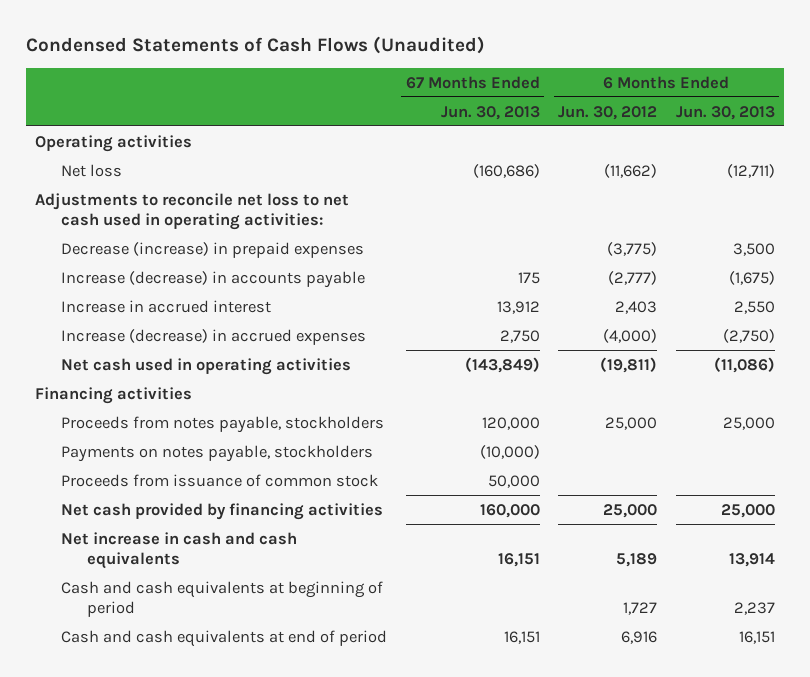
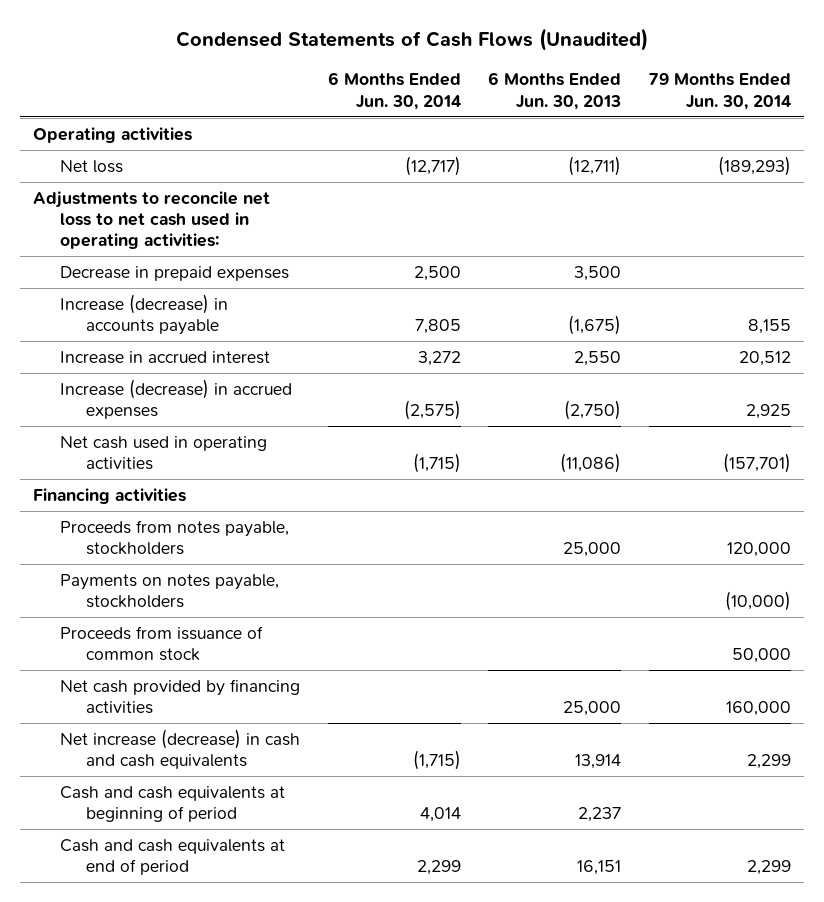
- | 67 Months Ended Jun. 30, 2013 | 6 Months Ended Jun. 30, 2012 | 6 Months Ended Jun. 30, 2013
+ | 6 Months Ended Jun. 30, 2014 | 6 Months Ended Jun. 30, 2013 | 79 Months Ended Jun. 30, 2014
- Decrease (increase) in prepaid expenses | | (3,775) | 3,500
+ Decrease in prepaid expenses | 2,500 | 3,500 |
- Net increase in cash and cash equivalents | 16,151 | 5,189 | 13,914
+ Net increase (decrease) in cash and cash equivalents | (1,715) | 13,914 | 2,299

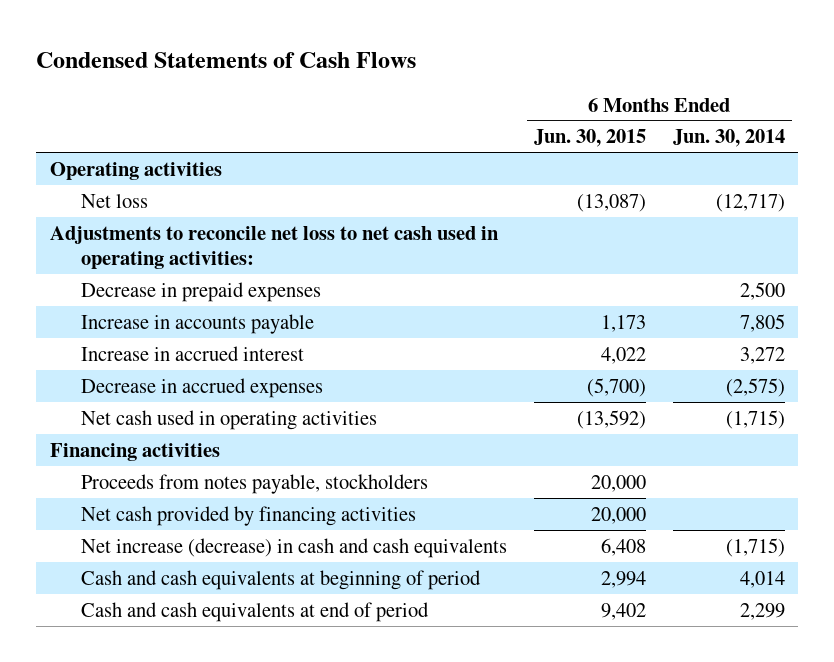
- Condensed Statements of Cash Flows (Unaudited)
+ Condensed Statements of Cash Flows
- | 6 Months Ended Jun. 30, 2014 | 6 Months Ended Jun. 30, 2013 | 79 Months Ended Jun. 30, 2014
+ | 6 Months Ended Jun. 30, 2015 | 6 Months Ended Jun. 30, 2014
- Increase (decrease) in accounts payable | 7,805 | (1,675) | 8,155
+ Increase in accounts payable | 1,173 | 7,805
- Increase (decrease) in accrued expenses | (2,575) | (2,750) | 2,925
+ Decrease in accrued expenses | (5,700) | (2,575)
- Payments on notes payable, stockholders | | | (10,000)
- Proceeds from issuance of common stock | | | 50,000

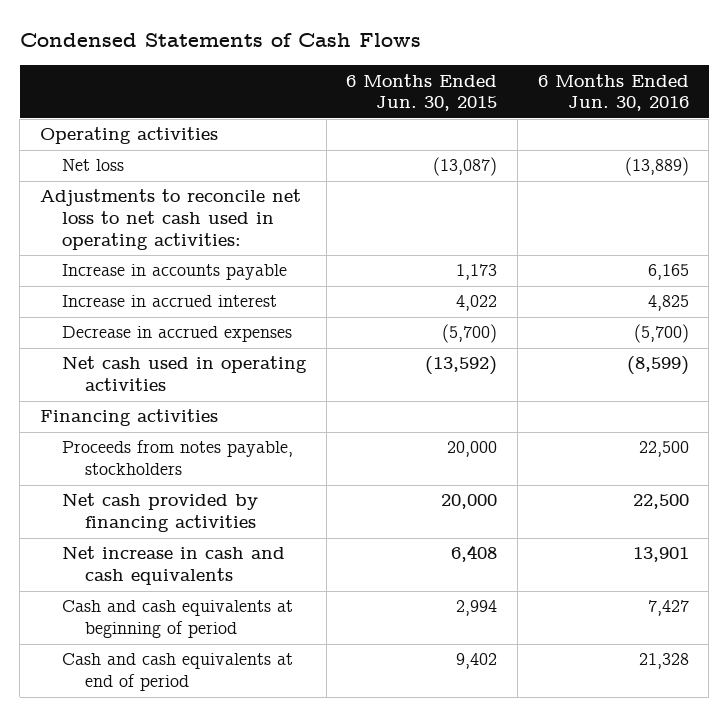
- | 6 Months Ended Jun. 30, 2015 | 6 Months Ended Jun. 30, 2014
+ | 6 Months Ended Jun. 30, 2015 | 6 Months Ended Jun. 30, 2016
- Decrease in prepaid expenses | | 2,500
- Net increase (decrease) in cash and cash equivalents | 6,408 | (1,715)
+ Net increase in cash and cash equivalents | 6,408 | 13,901

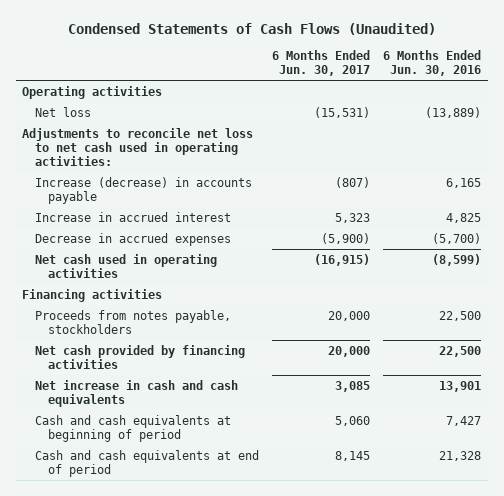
- Condensed Statements of Cash Flows
+ Condensed Statements of Cash Flows (Unaudited)
- | 6 Months Ended Jun. 30, 2015 | 6 Months Ended Jun. 30, 2016
+ | 6 Months Ended Jun. 30, 2017 | 6 Months Ended Jun. 30, 2016
- Increase in accounts payable | 1,173 | 6,165
+ Increase (decrease) in accounts payable | (807) | 6,165

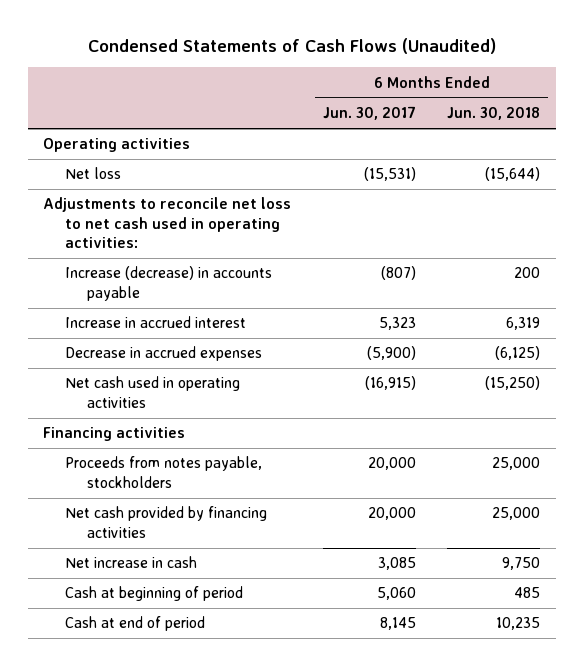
- | 6 Months Ended Jun. 30, 2017 | 6 Months Ended Jun. 30, 2016
+ | 6 Months Ended Jun. 30, 2017 | 6 Months Ended Jun. 30, 2018
- Net increase in cash and cash equivalents | 3,085 | 13,901
- Cash and cash equivalents at beginning of period | 5,060 | 7,427
- Cash and cash equivalents at end of period | 8,145 | 21,328
+ Net increase in cash | 3,085 | 9,750
+ Cash at beginning of period | 5,060 | 485
+ Cash at end of period | 8,145 | 10,235

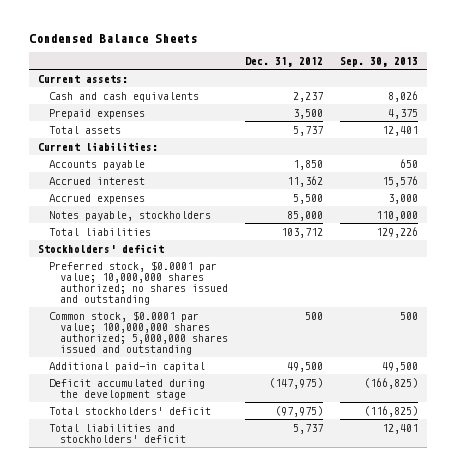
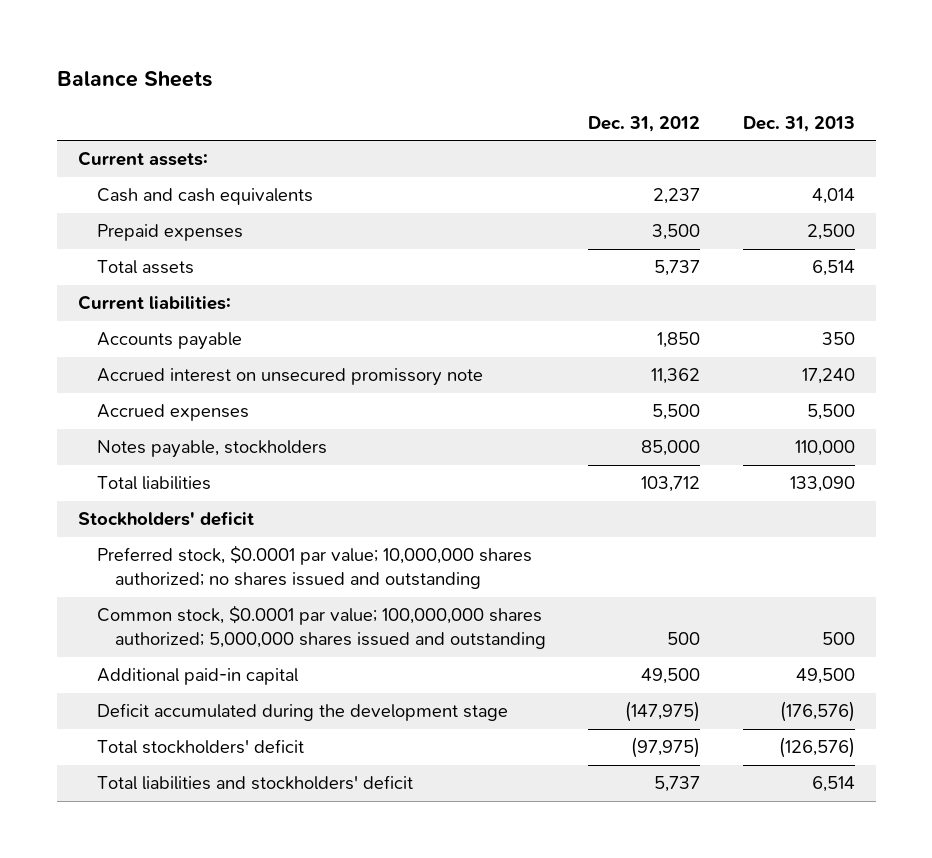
- Condensed Balance Sheets
+ Balance Sheets
- | Dec. 31, 2012 | Sep. 30, 2013
+ | Dec. 31, 2012 | Dec. 31, 2013
- Accrued interest | 11,362 | 15,576
+ Accrued interest on unsecured promissory note | 11,362 | 17,240

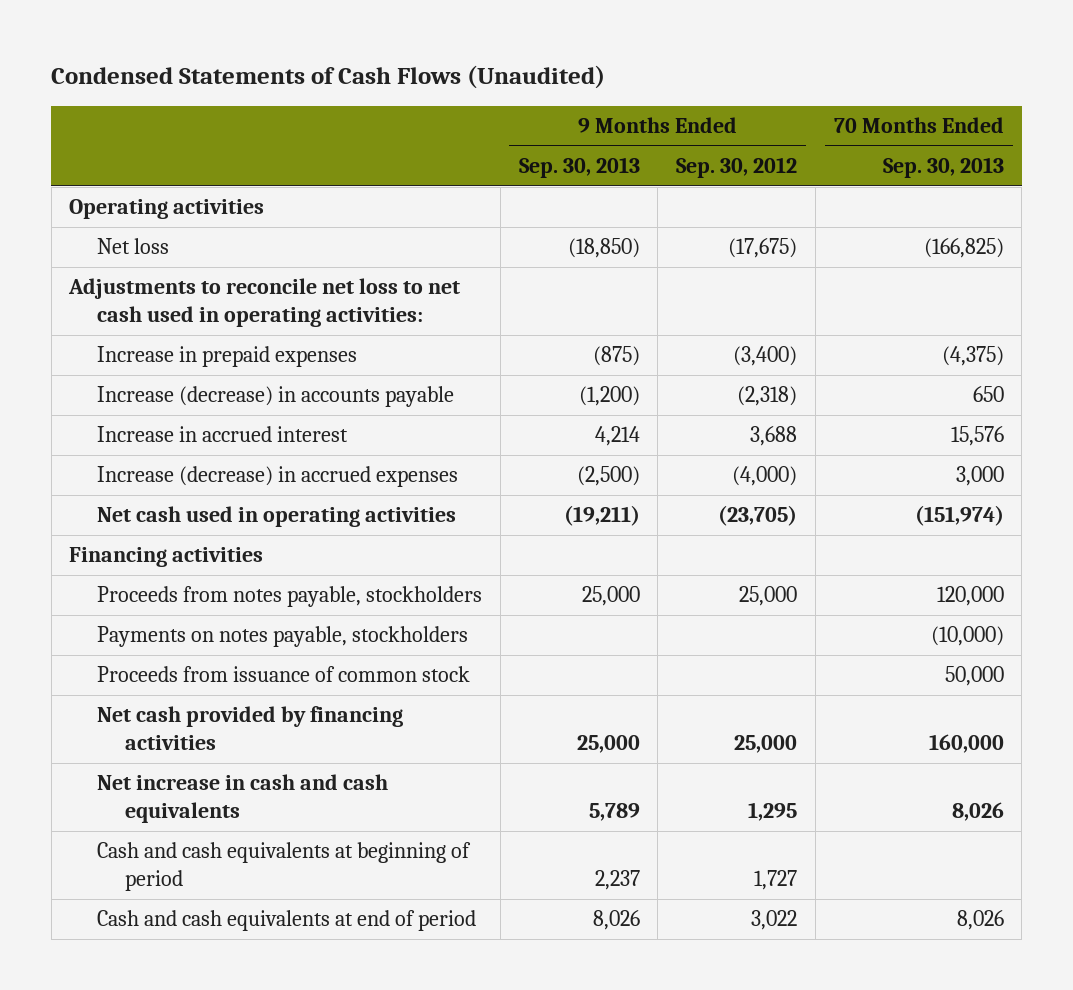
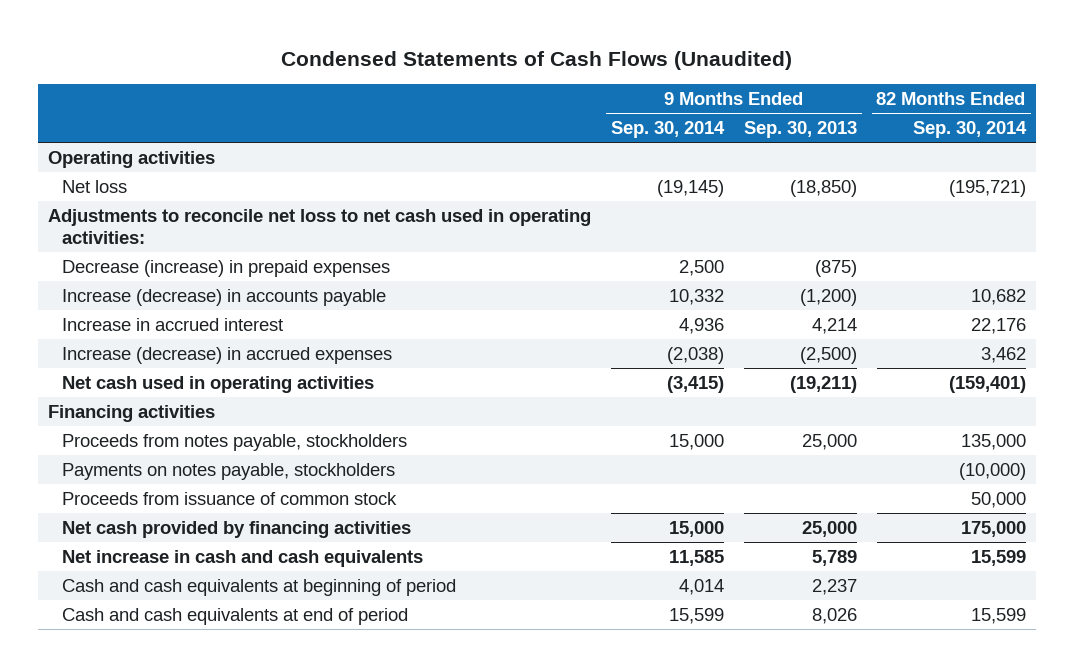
- | 9 Months Ended Sep. 30, 2013 | 9 Months Ended Sep. 30, 2012 | 70 Months Ended Sep. 30, 2013
+ | 9 Months Ended Sep. 30, 2014 | 9 Months Ended Sep. 30, 2013 | 82 Months Ended Sep. 30, 2014
- Increase in prepaid expenses | (875) | (3,400) | (4,375)
+ Decrease (increase) in prepaid expenses | 2,500 | (875) |

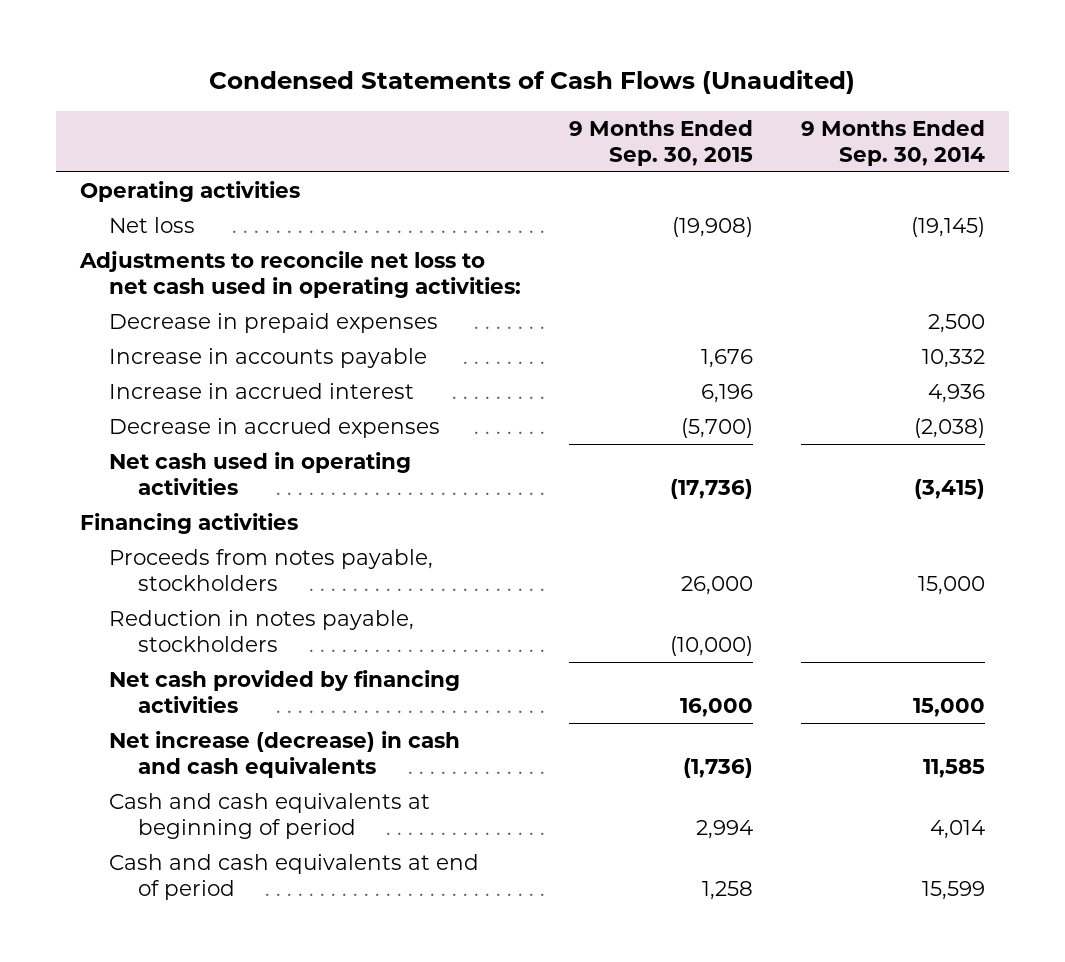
- | 9 Months Ended Sep. 30, 2014 | 9 Months Ended Sep. 30, 2013 | 82 Months Ended Sep. 30, 2014
+ | 9 Months Ended Sep. 30, 2015 | 9 Months Ended Sep. 30, 2014
- Decrease (increase) in prepaid expenses | 2,500 | (875) |
- Increase (decrease) in accounts payable | 10,332 | (1,200) | 10,682
+ Decrease in prepaid expenses | | 2,500
+ Increase in accounts payable | 1,676 | 10,332
- Increase (decrease) in accrued expenses | (2,038) | (2,500) | 3,462
+ Decrease in accrued expenses | (5,700) | (2,038)
- Payments on notes payable, stockholders | | | (10,000)
- Proceeds from issuance of common stock | | | 50,000
+ Reduction in notes payable, stockholders | (10,000) |
- Net increase in cash and cash equivalents | 11,585 | 5,789 | 15,599
+ Net increase (decrease) in cash and cash equivalents | (1,736) | 11,585

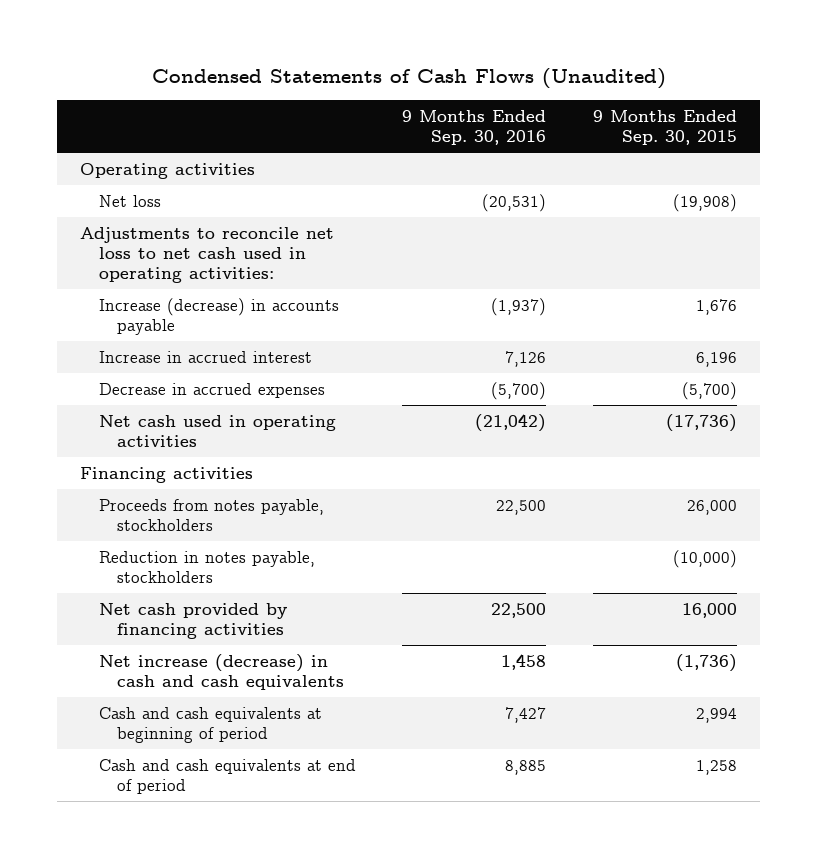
- | 9 Months Ended Sep. 30, 2015 | 9 Months Ended Sep. 30, 2014
+ | 9 Months Ended Sep. 30, 2016 | 9 Months Ended Sep. 30, 2015
- Decrease in prepaid expenses | | 2,500
- Increase in accounts payable | 1,676 | 10,332
+ Increase (decrease) in accounts payable | (1,937) | 1,676

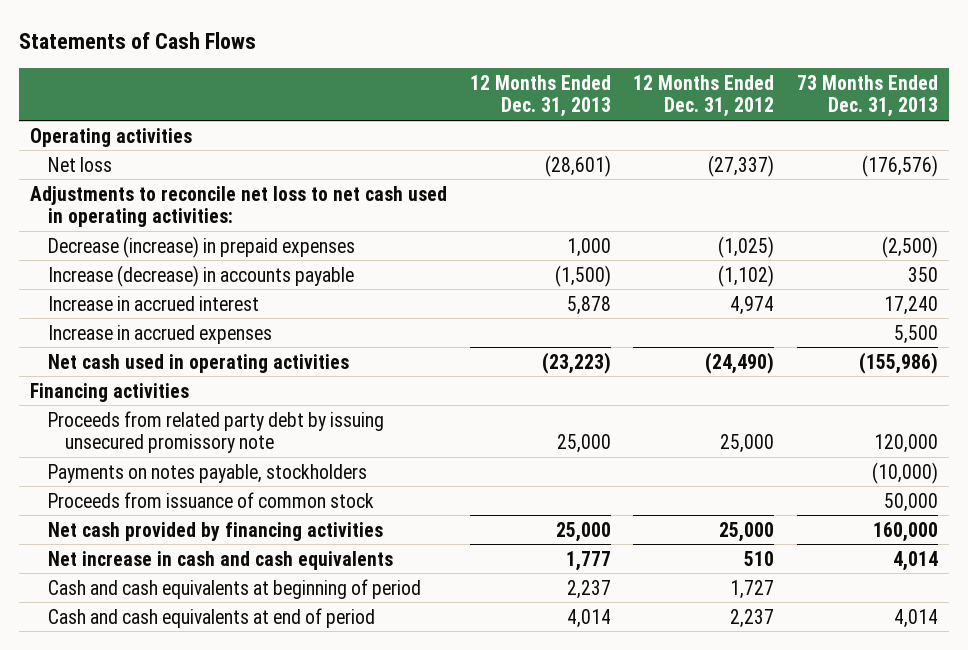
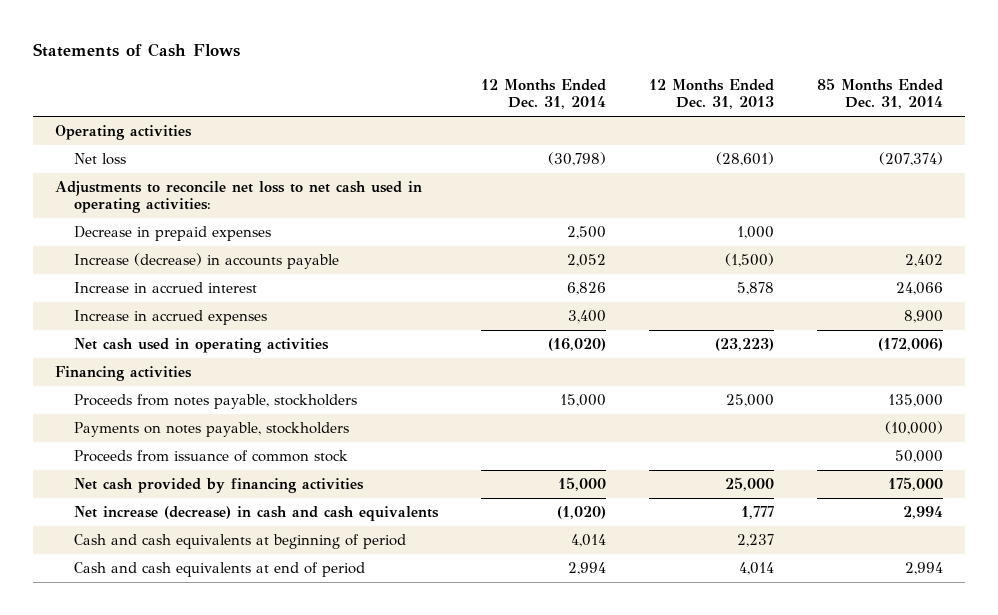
- | 12 Months Ended Dec. 31, 2013 | 12 Months Ended Dec. 31, 2012 | 73 Months Ended Dec. 31, 2013
+ | 12 Months Ended Dec. 31, 2014 | 12 Months Ended Dec. 31, 2013 | 85 Months Ended Dec. 31, 2014
- Decrease (increase) in prepaid expenses | 1,000 | (1,025) | (2,500)
+ Decrease in prepaid expenses | 2,500 | 1,000 |
- Proceeds from related party debt by issuing unsecured promissory note | 25,000 | 25,000 | 120,000
+ Proceeds from notes payable, stockholders | 15,000 | 25,000 | 135,000
- Net increase in cash and cash equivalents | 1,777 | 510 | 4,014
+ Net increase (decrease) in cash and cash equivalents | (1,020) | 1,777 | 2,994

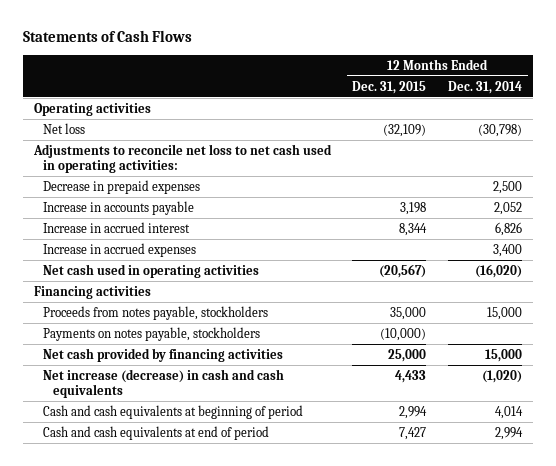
- | 12 Months Ended Dec. 31, 2014 | 12 Months Ended Dec. 31, 2013 | 85 Months Ended Dec. 31, 2014
+ | 12 Months Ended Dec. 31, 2015 | 12 Months Ended Dec. 31, 2014
- Increase (decrease) in accounts payable | 2,052 | (1,500) | 2,402
+ Increase in accounts payable | 3,198 | 2,052
- Proceeds from issuance of common stock | | | 50,000

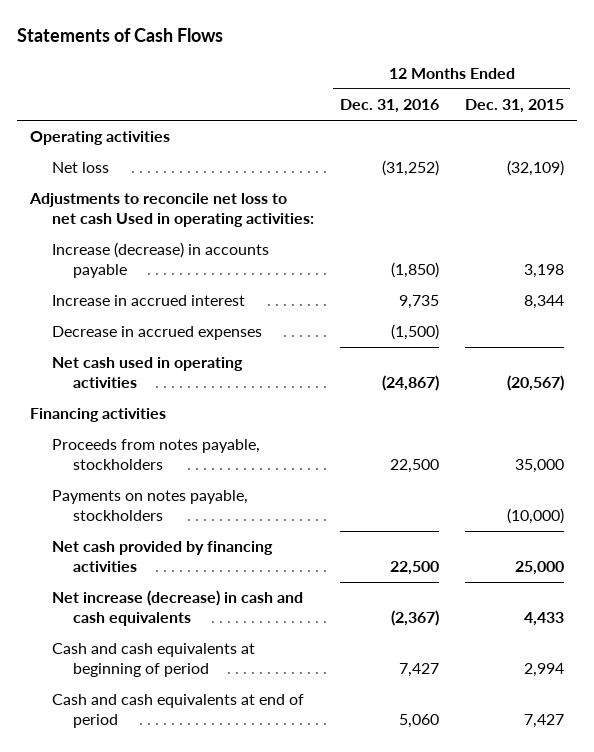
- | 12 Months Ended Dec. 31, 2015 | 12 Months Ended Dec. 31, 2014
+ | 12 Months Ended Dec. 31, 2016 | 12 Months Ended Dec. 31, 2015
- Adjustments to reconcile net loss to net cash used in operating activities:
- Decrease in prepaid expenses | | 2,500
- Increase in accounts payable | 3,198 | 2,052
+ Adjustments to reconcile net loss to net cash Used in operating activities:
+ Increase (decrease) in accounts payable | (1,850) | 3,198
- Increase in accrued expenses | | 3,400
+ Decrease in accrued expenses | (1,500) |

